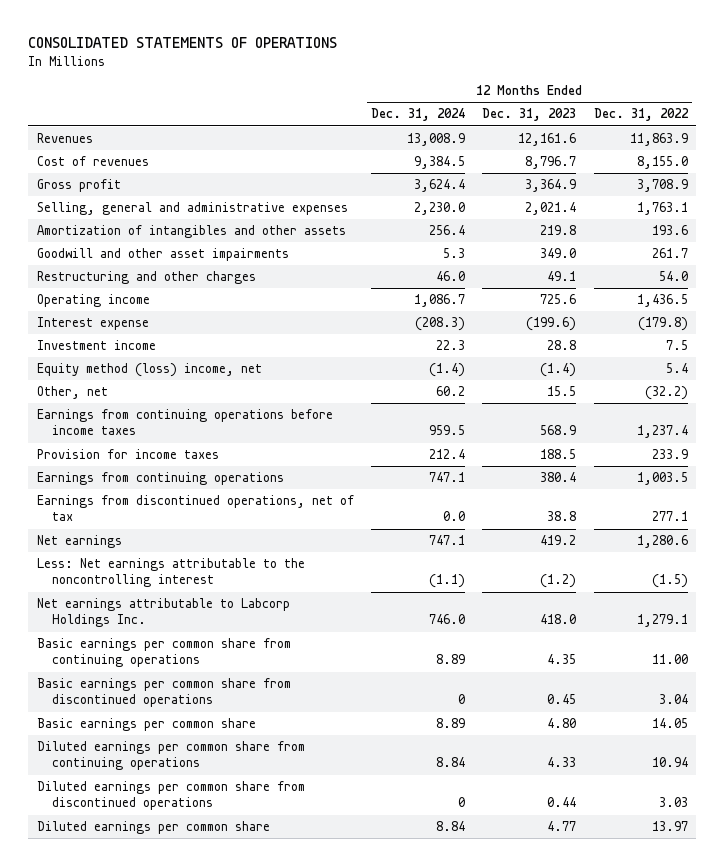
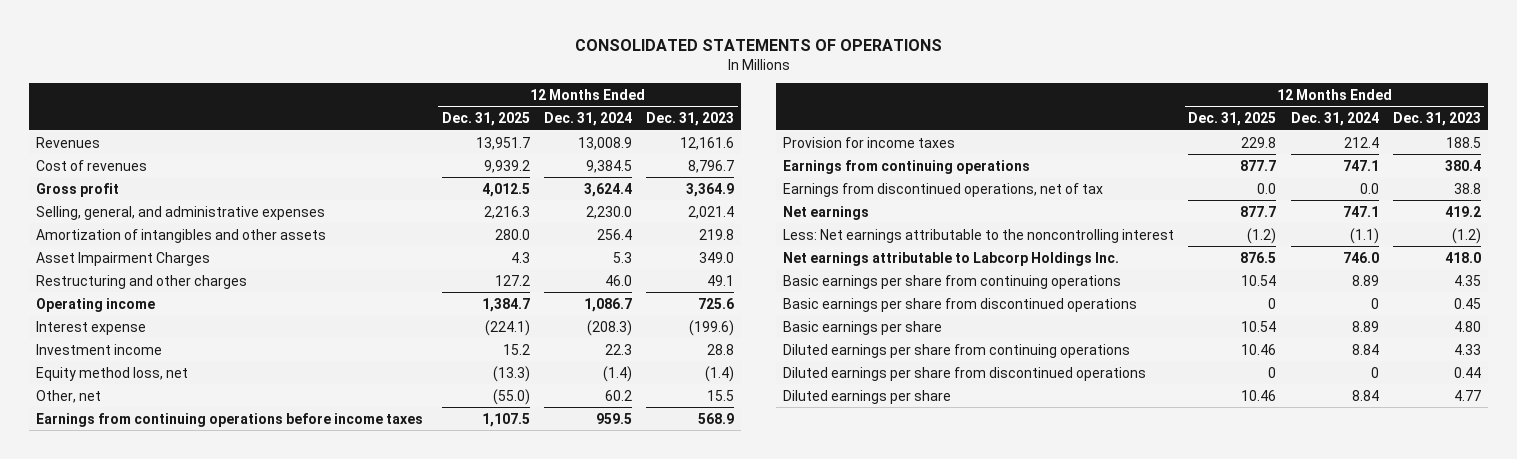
- | 12 Months Ended Dec. 31, 2024 | 12 Months Ended Dec. 31, 2023 | 12 Months Ended Dec. 31, 2022
+ | 12 Months Ended Dec. 31, 2025 | 12 Months Ended Dec. 31, 2024 | 12 Months Ended Dec. 31, 2023
- Selling, general and administrative expenses | 2,230.0 | 2,021.4 | 1,763.1
+ Selling, general, and administrative expenses | 2,216.3 | 2,230.0 | 2,021.4
- Goodwill and other asset impairments | 5.3 | 349.0 | 261.7
+ Asset Impairment Charges | 4.3 | 5.3 | 349.0
- Equity method (loss) income, net | (1.4) | (1.4) | 5.4
+ Equity method loss, net | (13.3) | (1.4) | (1.4)
- Basic earnings per common share from continuing operations | 8.89 | 4.35 | 11.00
- Basic earnings per common share from discontinued operations | 0 | 0.45 | 3.04
- Basic earnings per common share | 8.89 | 4.80 | 14.05
- Diluted earnings per common share from continuing operations | 8.84 | 4.33 | 10.94
- Diluted earnings per common share from discontinued operations | 0 | 0.44 | 3.03
- Diluted earnings per common share | 8.84 | 4.77 | 13.97
+ Basic earnings per share from continuing operations | 10.54 | 8.89 | 4.35
+ Basic earnings per share from discontinued operations | 0 | 0 | 0.45
+ Basic earnings per share | 10.54 | 8.89 | 4.80
+ Diluted earnings per share from continuing operations | 10.46 | 8.84 | 4.33
+ Diluted earnings per share from discontinued operations | 0 | 0 | 0.44
+ Diluted earnings per share | 10.46 | 8.84 | 4.77

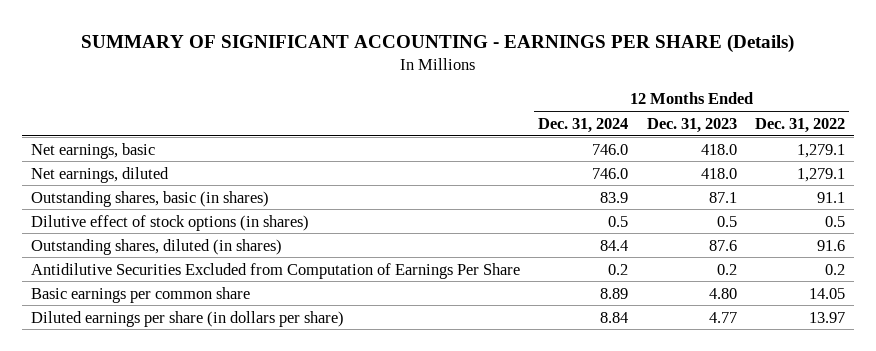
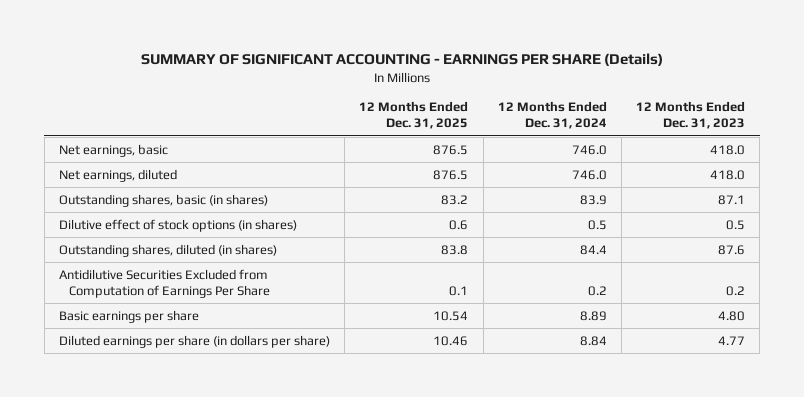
- | 12 Months Ended Dec. 31, 2024 | 12 Months Ended Dec. 31, 2023 | 12 Months Ended Dec. 31, 2022
+ | 12 Months Ended Dec. 31, 2025 | 12 Months Ended Dec. 31, 2024 | 12 Months Ended Dec. 31, 2023
- Basic earnings per common share | 8.89 | 4.80 | 14.05
+ Basic earnings per share | 10.54 | 8.89 | 4.80

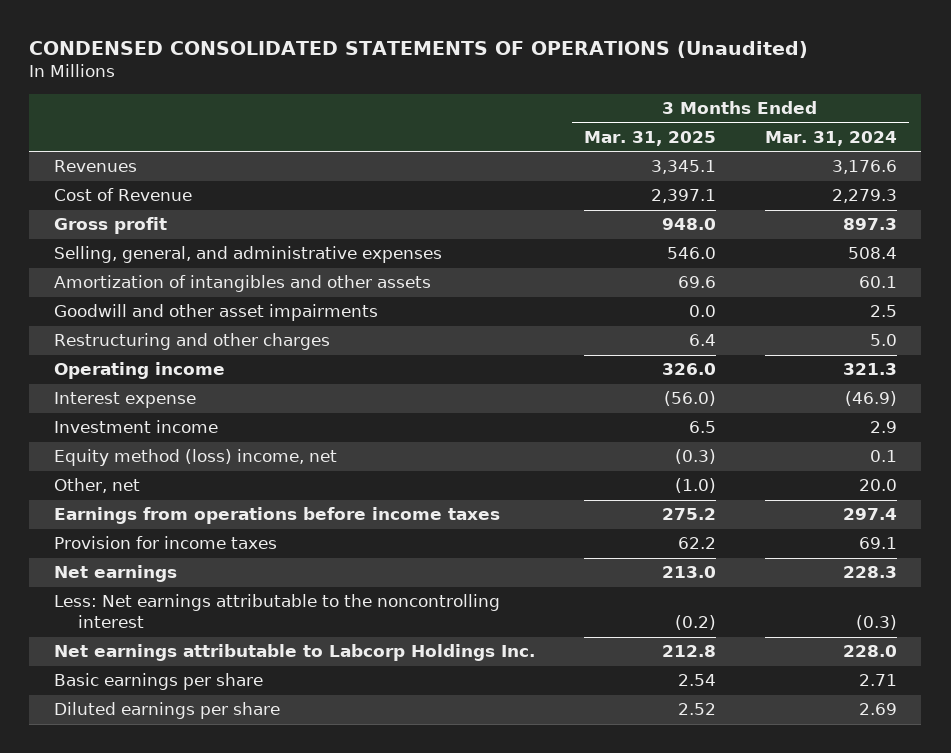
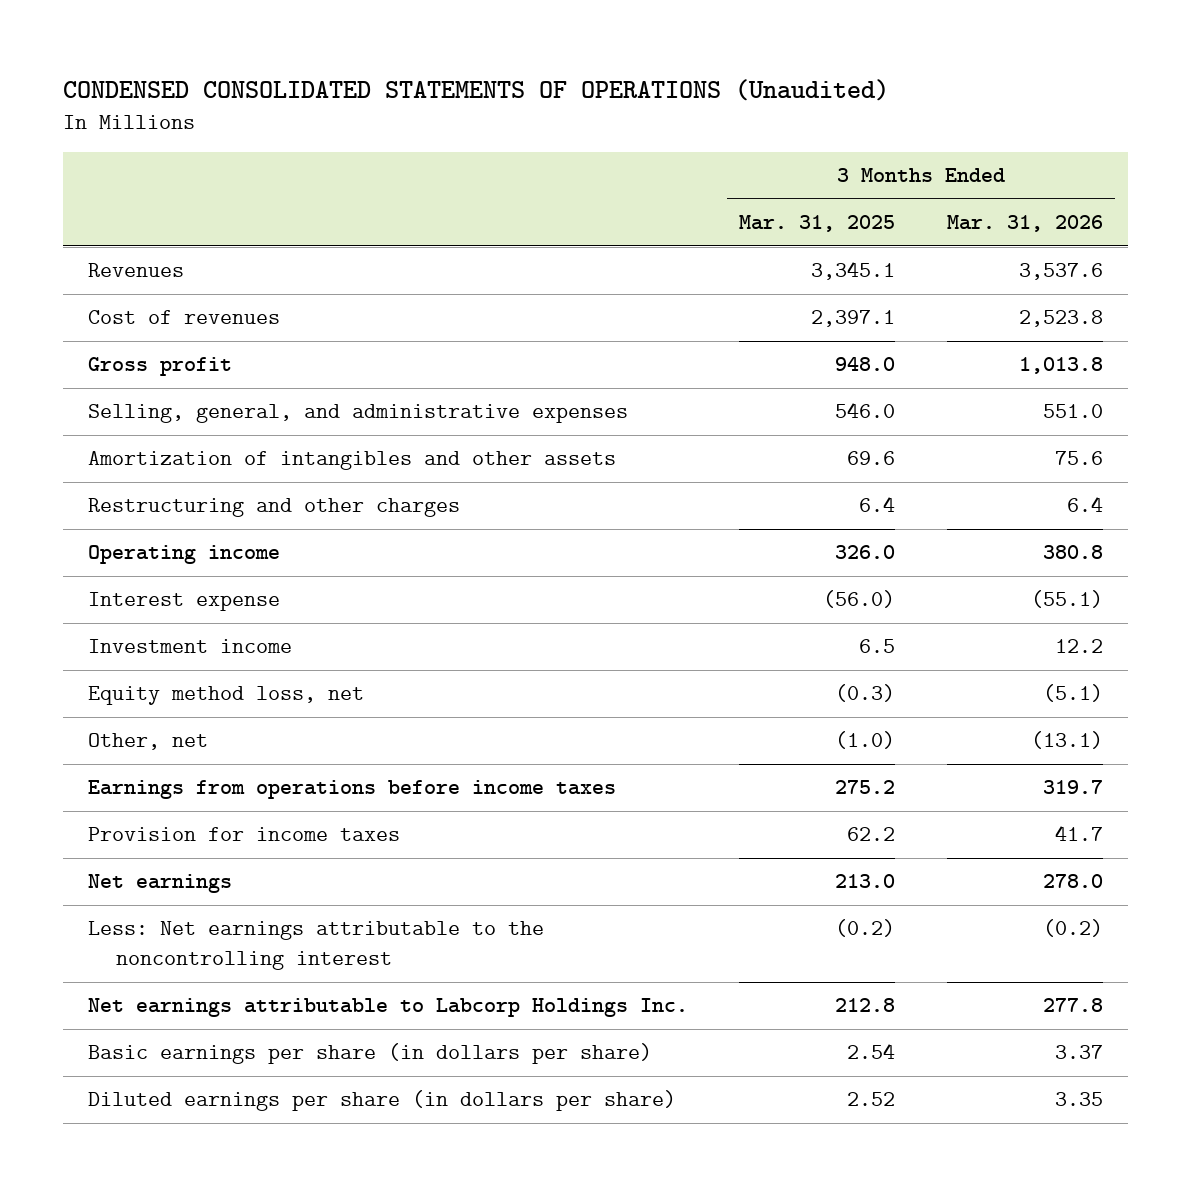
- | 3 Months Ended Mar. 31, 2025 | 3 Months Ended Mar. 31, 2024
+ | 3 Months Ended Mar. 31, 2025 | 3 Months Ended Mar. 31, 2026
- Cost of Revenue | 2,397.1 | 2,279.3
+ Cost of revenues | 2,397.1 | 2,523.8
- Goodwill and other asset impairments | 0.0 | 2.5
- Equity method (loss) income, net | (0.3) | 0.1
+ Equity method loss, net | (0.3) | (5.1)
- Basic earnings per share | 2.54 | 2.71
- Diluted earnings per share | 2.52 | 2.69
+ Basic earnings per share (in dollars per share) | 2.54 | 3.37
+ Diluted earnings per share (in dollars per share) | 2.52 | 3.35

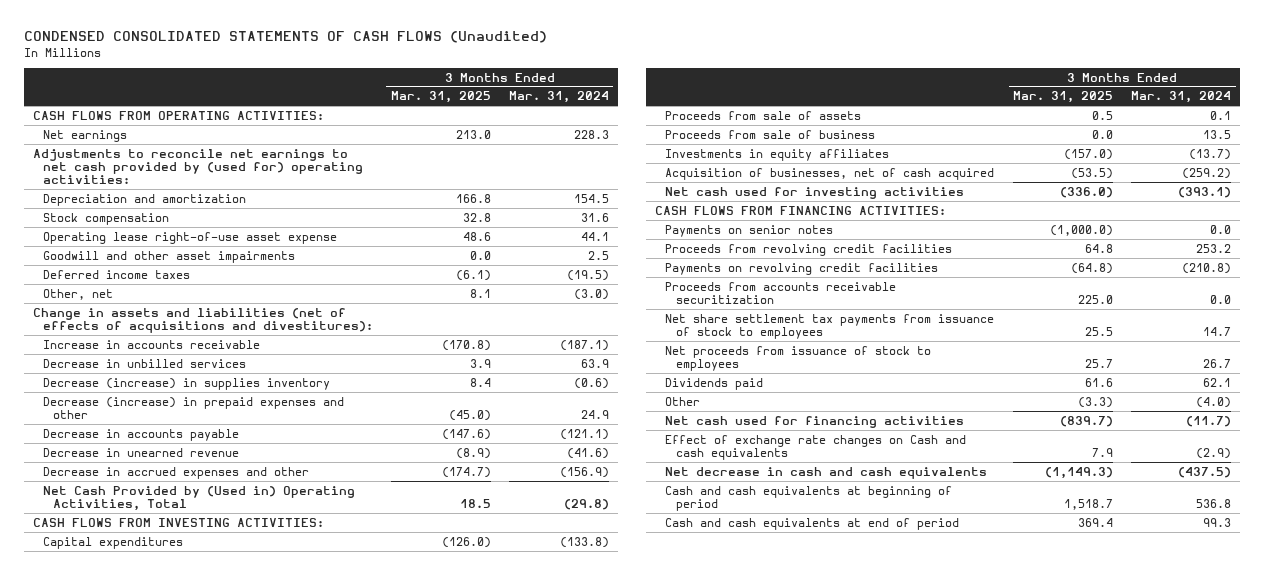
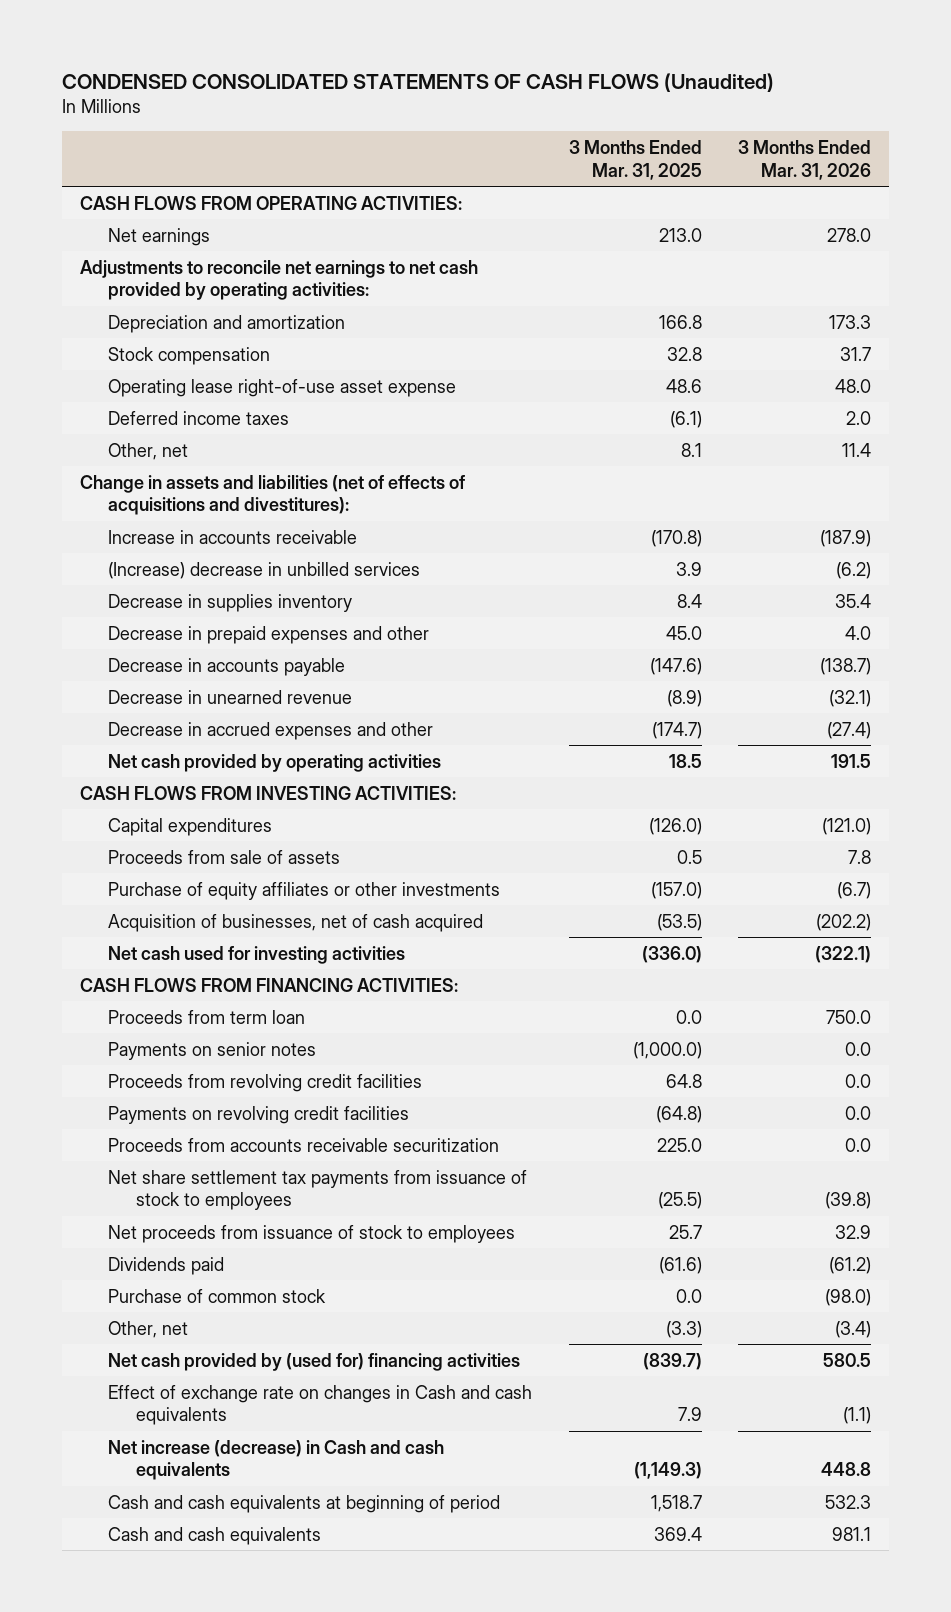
- | 3 Months Ended Mar. 31, 2025 | 3 Months Ended Mar. 31, 2024
+ | 3 Months Ended Mar. 31, 2025 | 3 Months Ended Mar. 31, 2026
- Adjustments to reconcile net earnings to net cash provided by (used for) operating activities:
+ Adjustments to reconcile net earnings to net cash provided by operating activities:
- Goodwill and other asset impairments | 0.0 | 2.5
- Decrease in unbilled services | 3.9 | 63.9
- Decrease (increase) in supplies inventory | 8.4 | (0.6)
- Decrease (increase) in prepaid expenses and other | (45.0) | 24.9
+ (Increase) decrease in unbilled services | 3.9 | (6.2)
+ Decrease in supplies inventory | 8.4 | 35.4
+ Decrease in prepaid expenses and other | 45.0 | 4.0
- Net Cash Provided by (Used in) Operating Activities, Total | 18.5 | (29.8)
+ Net cash provided by operating activities | 18.5 | 191.5
- Proceeds from sale of business | 0.0 | 13.5
- Investments in equity affiliates | (157.0) | (13.7)
+ Purchase of equity affiliates or other investments | (157.0) | (6.7)
+ Proceeds from term loan | 0.0 | 750.0
- Net share settlement tax payments from issuance of stock to employees | 25.5 | 14.7
+ Net share settlement tax payments from issuance of stock to employees | (25.5) | (39.8)
- Dividends paid | 61.6 | 62.1
- Other | (3.3) | (4.0)
- Net cash used for financing activities | (839.7) | (11.7)
- Effect of exchange rate changes on Cash and cash equivalents | 7.9 | (2.9)
- Net decrease in cash and cash equivalents | (1,149.3) | (437.5)
+ Dividends paid | (61.6) | (61.2)
+ Purchase of common stock | 0.0 | (98.0)
+ Other, net | (3.3) | (3.4)
+ Net cash provided by (used for) financing activities | (839.7) | 580.5
+ Effect of exchange rate on changes in Cash and cash equivalents | 7.9 | (1.1)
+ Net increase (decrease) in Cash and cash equivalents | (1,149.3) | 448.8
- Cash and cash equivalents at end of period | 369.4 | 99.3
+ Cash and cash equivalents | 369.4 | 981.1

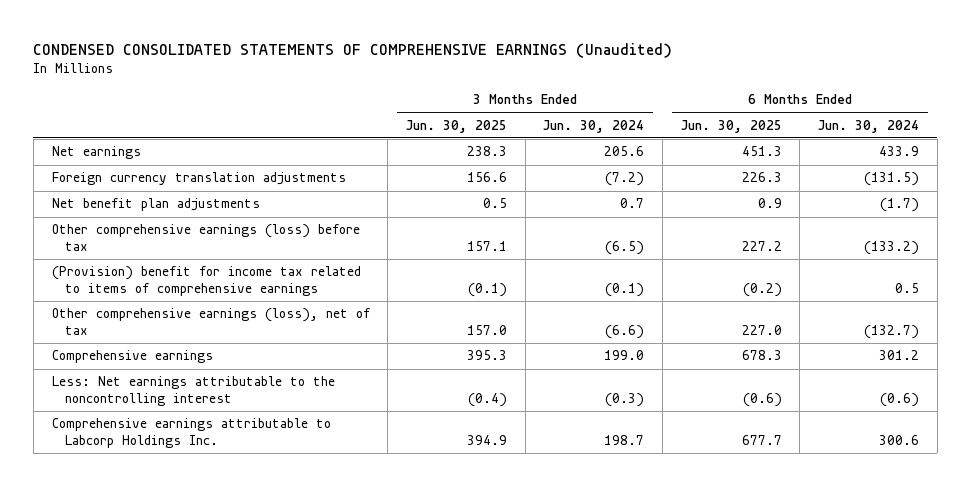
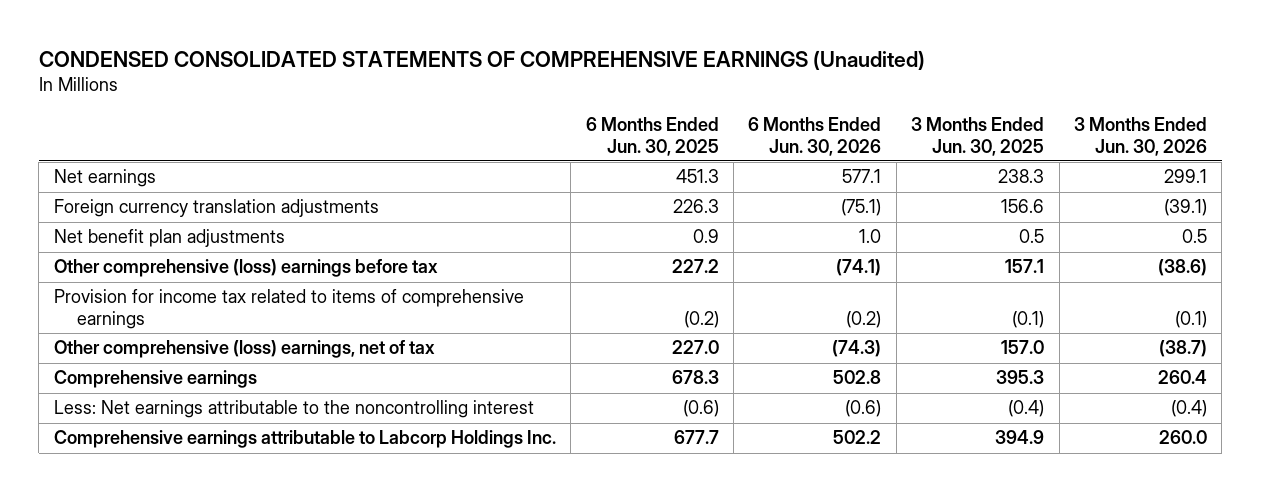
- | 3 Months Ended Jun. 30, 2025 | 3 Months Ended Jun. 30, 2024 | 6 Months Ended Jun. 30, 2025 | 6 Months Ended Jun. 30, 2024
+ | 6 Months Ended Jun. 30, 2025 | 6 Months Ended Jun. 30, 2026 | 3 Months Ended Jun. 30, 2025 | 3 Months Ended Jun. 30, 2026
- Other comprehensive earnings (loss) before tax | 157.1 | (6.5) | 227.2 | (133.2)
- (Provision) benefit for income tax related to items of comprehensive earnings | (0.1) | (0.1) | (0.2) | 0.5
- Other comprehensive earnings (loss), net of tax | 157.0 | (6.6) | 227.0 | (132.7)
+ Other comprehensive (loss) earnings before tax | 227.2 | (74.1) | 157.1 | (38.6)
+ Provision for income tax related to items of comprehensive earnings | (0.2) | (0.2) | (0.1) | (0.1)
+ Other comprehensive (loss) earnings, net of tax | 227.0 | (74.3) | 157.0 | (38.7)

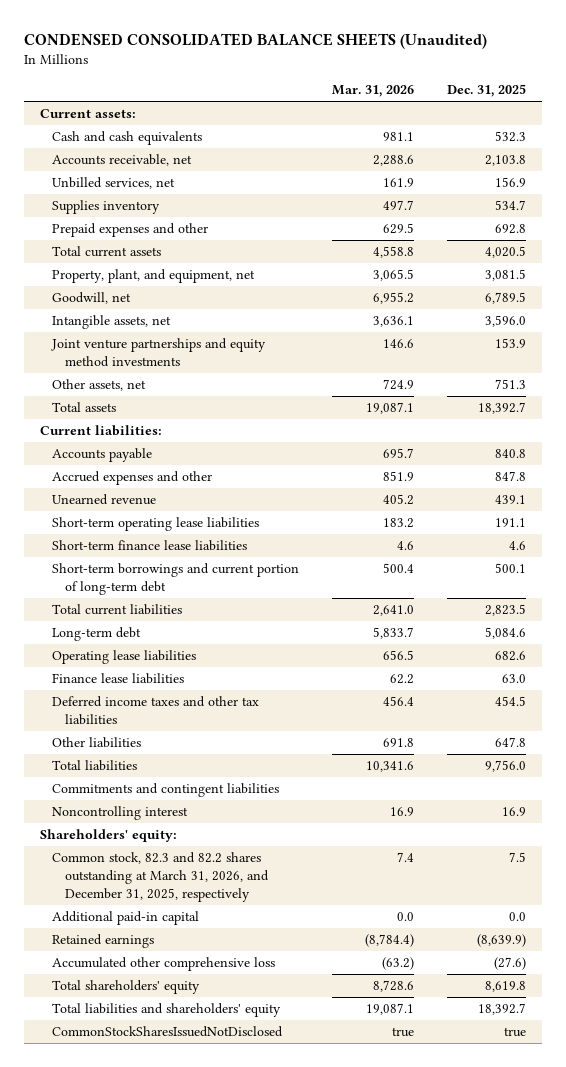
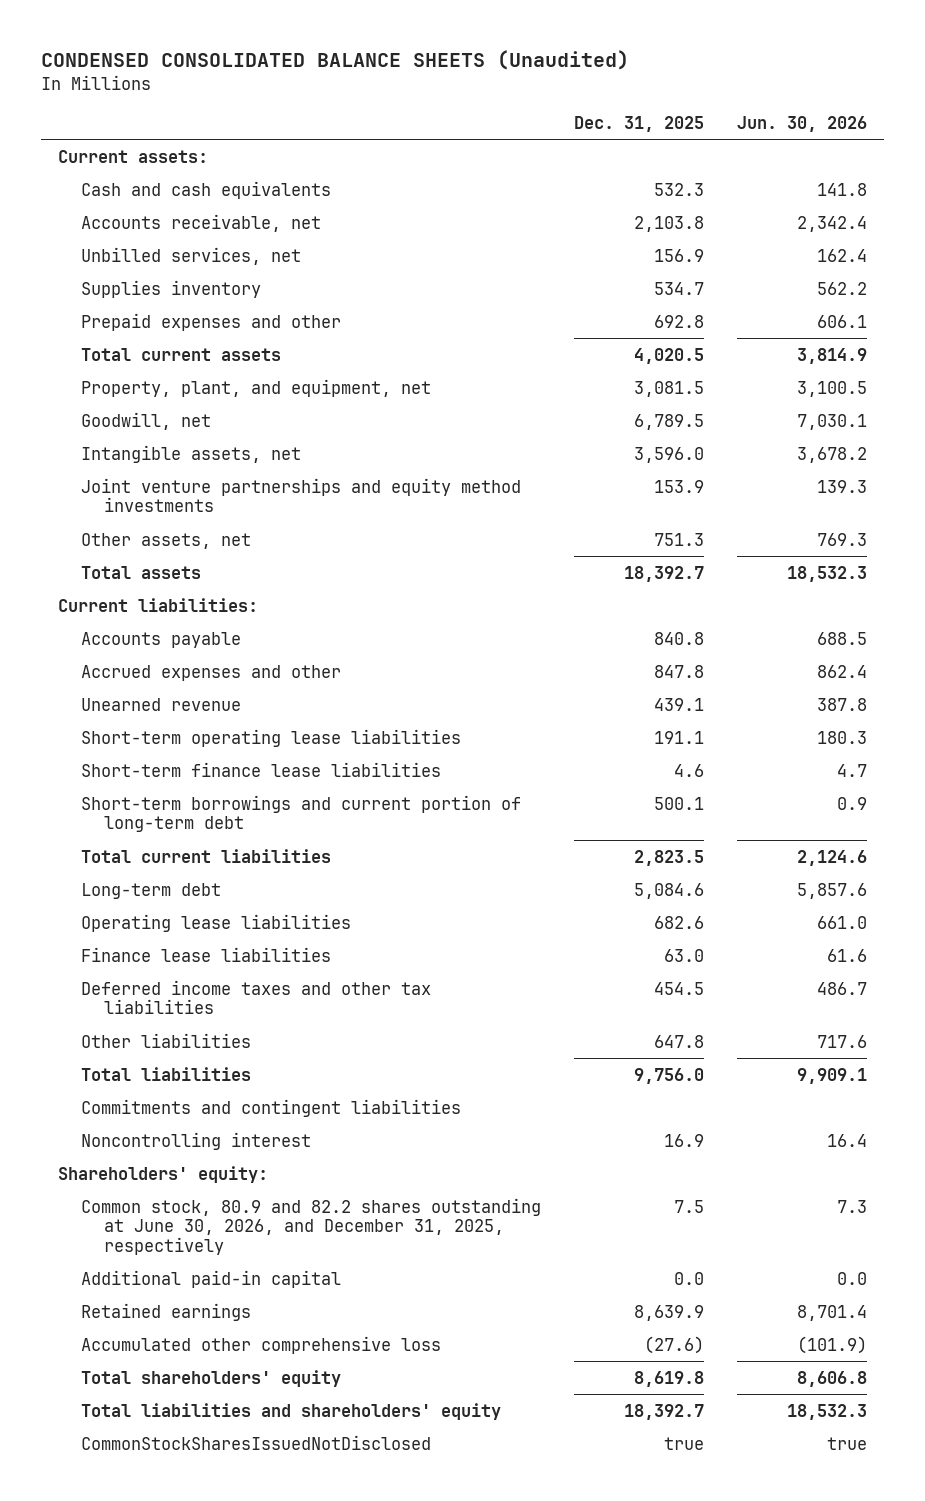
- | Mar. 31, 2026 | Dec. 31, 2025
+ | Dec. 31, 2025 | Jun. 30, 2026
- Common stock, 82.3 and 82.2 shares outstanding at March 31, 2026, and December 31, 2025, respectively | 7.4 | 7.5
+ Common stock, 80.9 and 82.2 shares outstanding at June 30, 2026, and December 31, 2025, respectively | 7.5 | 7.3
- Retained earnings | (8,784.4) | (8,639.9)
+ Retained earnings | 8,639.9 | 8,701.4

